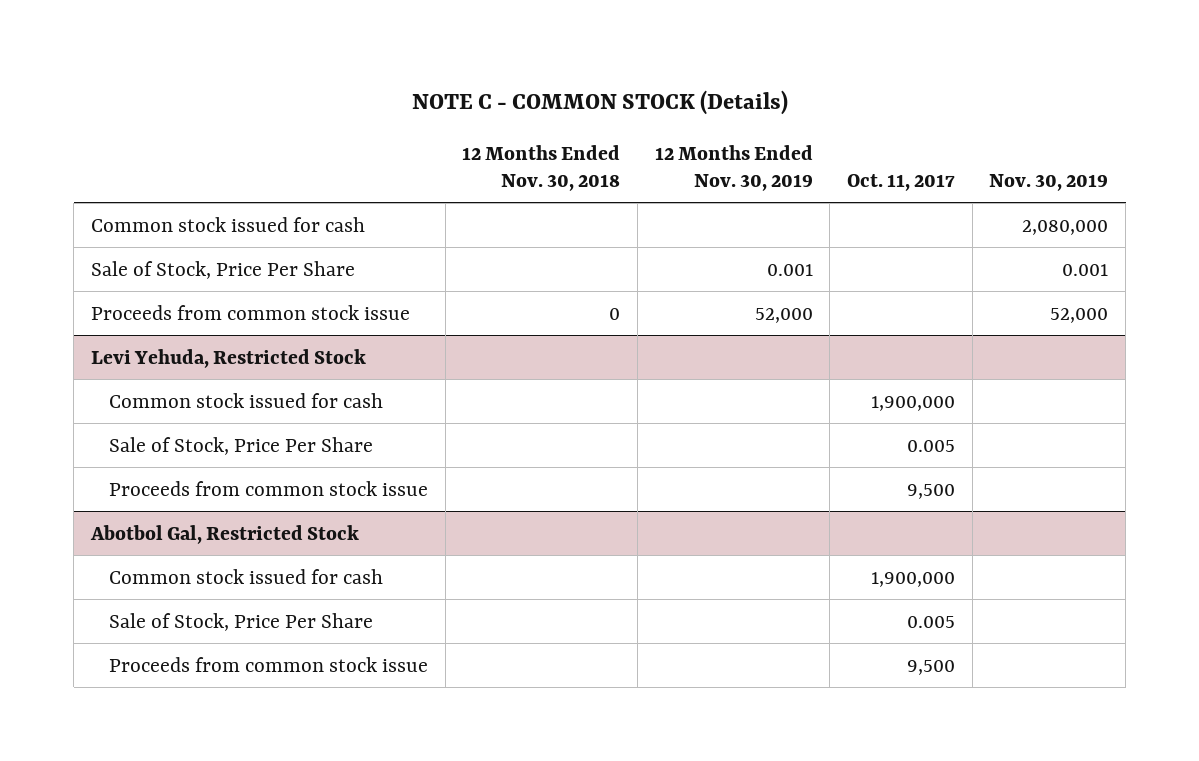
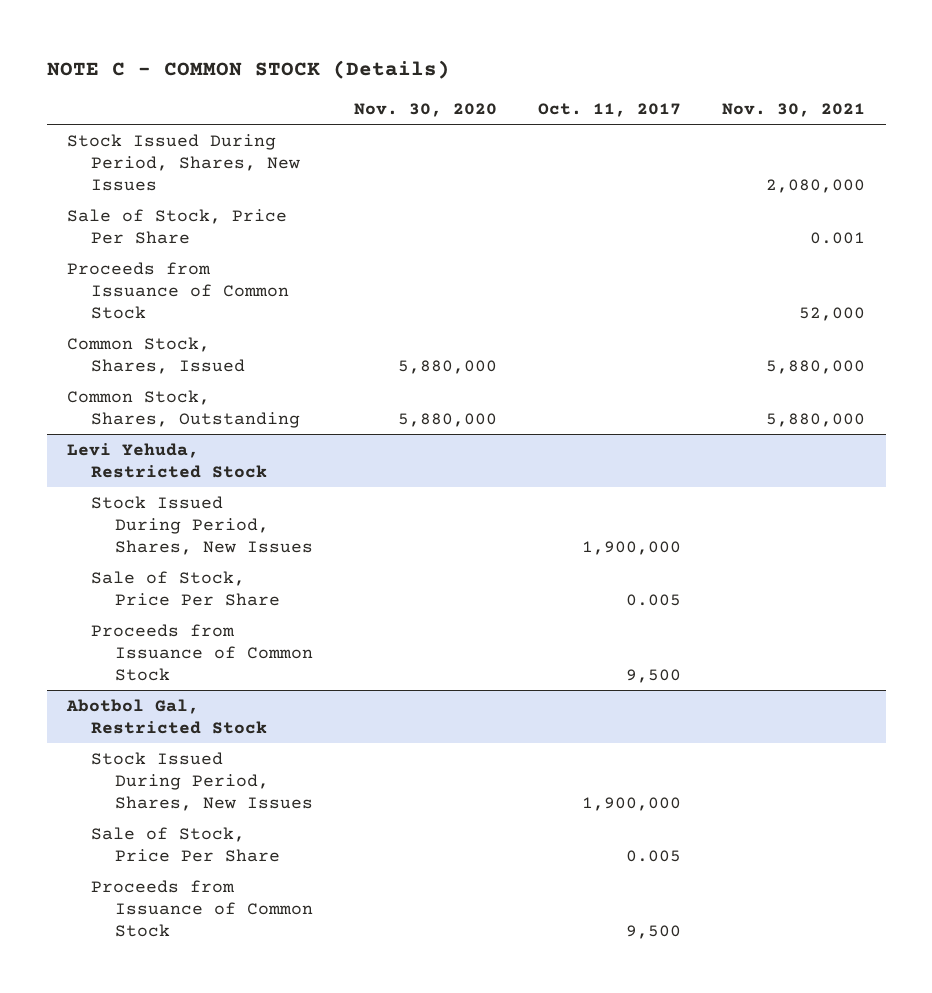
- | 12 Months Ended Nov. 30, 2018 | 12 Months Ended Nov. 30, 2019 | Oct. 11, 2017 | Nov. 30, 2019
+ | Nov. 30, 2020 | Oct. 11, 2017 | Nov. 30, 2021
- Common stock issued for cash | | | | 2,080,000
+ Stock Issued During Period, Shares, New Issues | | | 2,080,000
- Proceeds from common stock issue | 0 | 52,000 | | 52,000
+ Proceeds from Issuance of Common Stock | | | 52,000
+ Common Stock, Shares, Issued | 5,880,000 | | 5,880,000
+ Common Stock, Shares, Outstanding | 5,880,000 | | 5,880,000
@ Levi Yehuda, Restricted Stock
- Common stock issued for cash | | | 1,900,000 |
+ Stock Issued During Period, Shares, New Issues | | 1,900,000 |
- Proceeds from common stock issue | | | 9,500 |
+ Proceeds from Issuance of Common Stock | | 9,500 |
@ Abotbol Gal, Restricted Stock
- Common stock issued for cash | | | 1,900,000 |
+ Stock Issued During Period, Shares, New Issues | | 1,900,000 |
- Proceeds from common stock issue | | | 9,500 |
+ Proceeds from Issuance of Common Stock | | 9,500 |

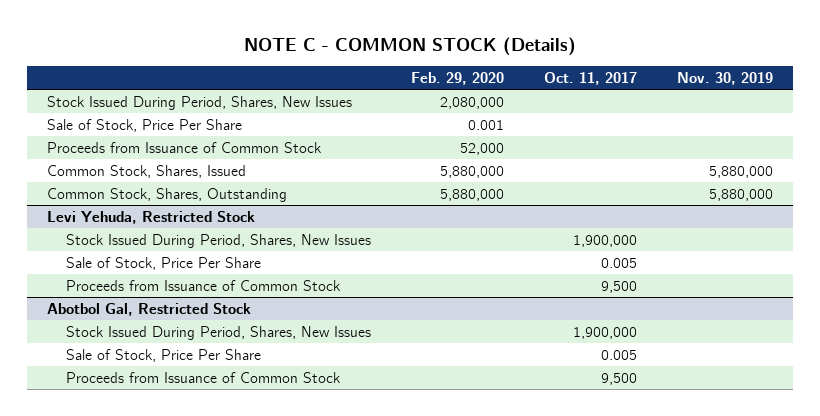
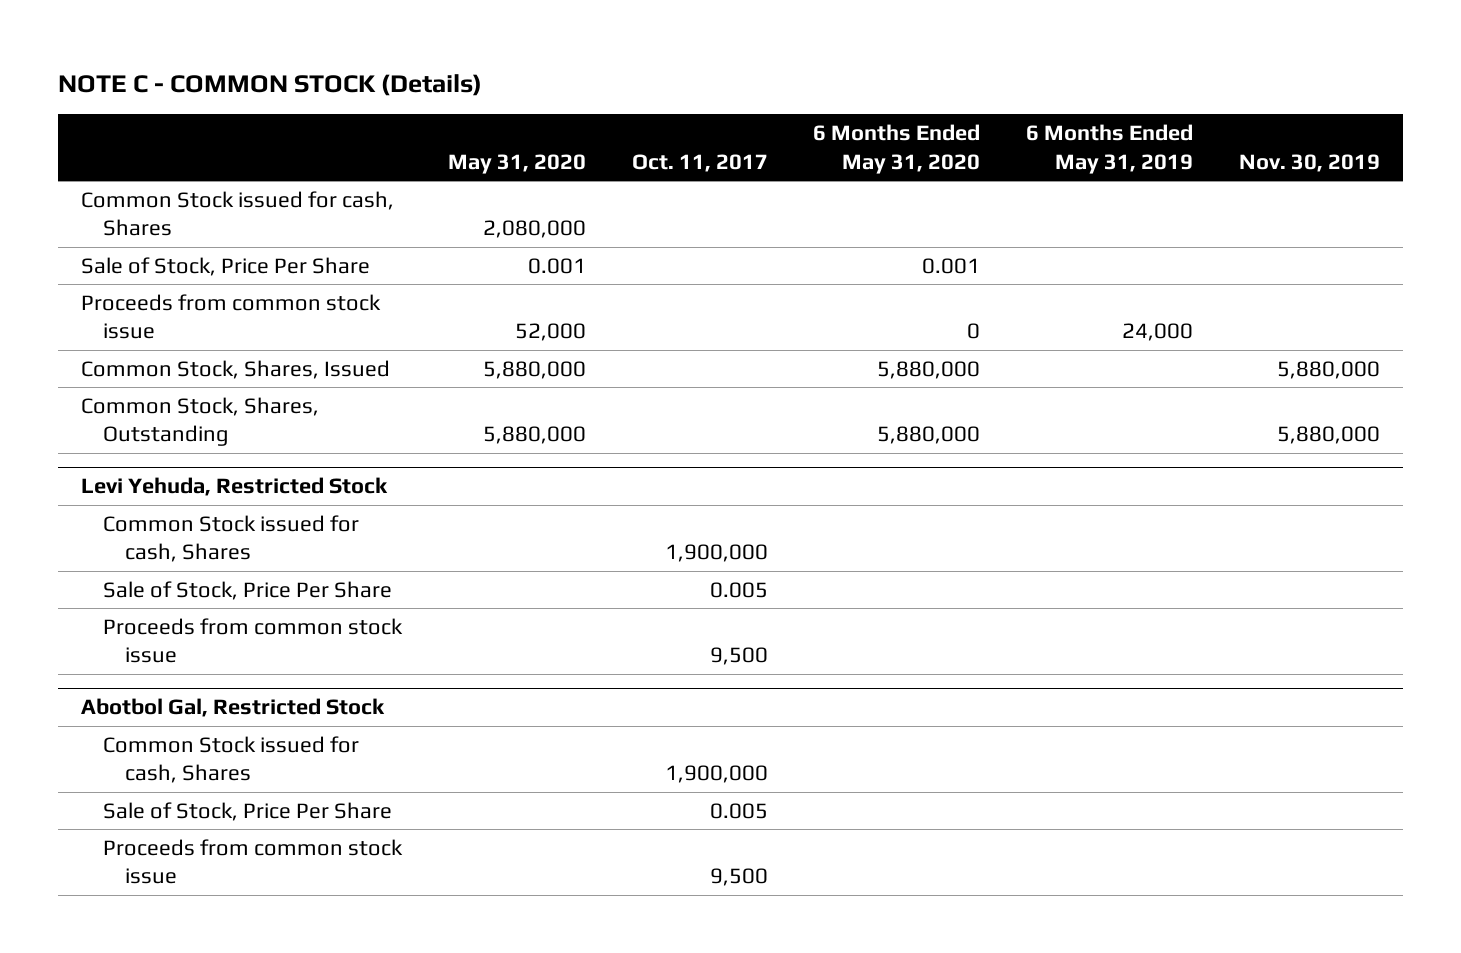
- | Feb. 29, 2020 | Oct. 11, 2017 | Nov. 30, 2019
+ | May 31, 2020 | Oct. 11, 2017 | 6 Months Ended May 31, 2020 | 6 Months Ended May 31, 2019 | Nov. 30, 2019
- Stock Issued During Period, Shares, New Issues | 2,080,000 | |
+ Common Stock issued for cash, Shares | 2,080,000 | | | |
- Proceeds from Issuance of Common Stock | 52,000 | |
+ Proceeds from common stock issue | 52,000 | | 0 | 24,000 |
@ Levi Yehuda, Restricted Stock
- Stock Issued During Period, Shares, New Issues | | 1,900,000 |
+ Common Stock issued for cash, Shares | | 1,900,000 | | |
- Proceeds from Issuance of Common Stock | | 9,500 |
+ Proceeds from common stock issue | | 9,500 | | |
@ Abotbol Gal, Restricted Stock
- Stock Issued During Period, Shares, New Issues | | 1,900,000 |
+ Common Stock issued for cash, Shares | | 1,900,000 | | |
- Proceeds from Issuance of Common Stock | | 9,500 |
+ Proceeds from common stock issue | | 9,500 | | |

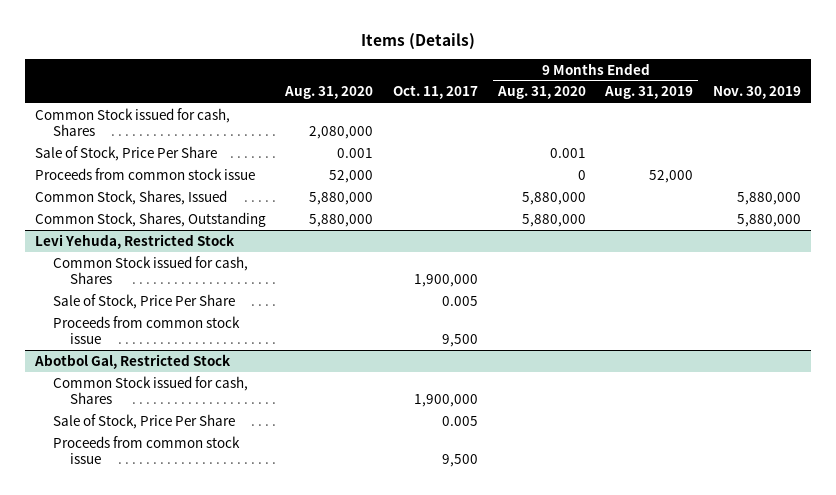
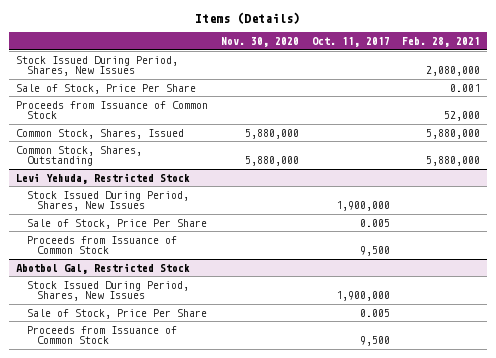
- | Aug. 31, 2020 | Oct. 11, 2017 | 9 Months Ended Aug. 31, 2020 | 9 Months Ended Aug. 31, 2019 | Nov. 30, 2019
+ | Nov. 30, 2020 | Oct. 11, 2017 | Feb. 28, 2021
- Common Stock issued for cash, Shares | 2,080,000 | | | |
+ Stock Issued During Period, Shares, New Issues | | | 2,080,000
- Proceeds from common stock issue | 52,000 | | 0 | 52,000 |
+ Proceeds from Issuance of Common Stock | | | 52,000
@ Levi Yehuda, Restricted Stock
- Common Stock issued for cash, Shares | | 1,900,000 | | |
+ Stock Issued During Period, Shares, New Issues | | 1,900,000 |
- Proceeds from common stock issue | | 9,500 | | |
+ Proceeds from Issuance of Common Stock | | 9,500 |
@ Abotbol Gal, Restricted Stock
- Common Stock issued for cash, Shares | | 1,900,000 | | |
+ Stock Issued During Period, Shares, New Issues | | 1,900,000 |
- Proceeds from common stock issue | | 9,500 | | |
+ Proceeds from Issuance of Common Stock | | 9,500 |

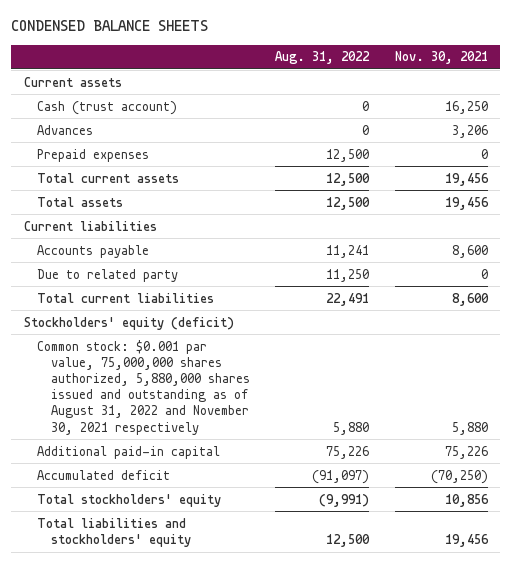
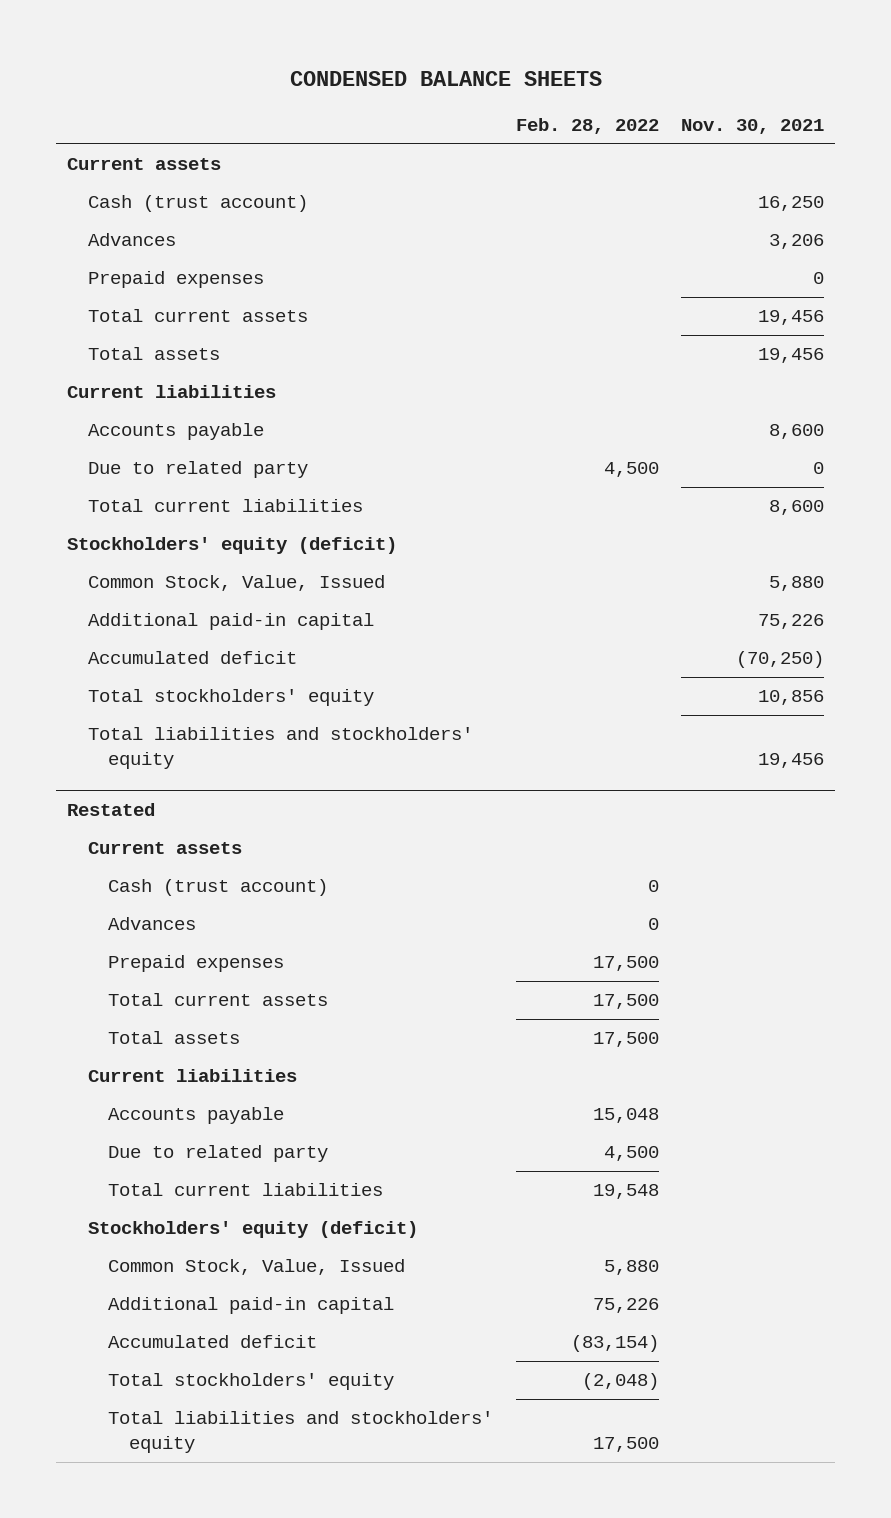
- | Aug. 31, 2022 | Nov. 30, 2021
+ | Feb. 28, 2022 | Nov. 30, 2021
- Common stock: $0.001 par value, 75,000,000 shares authorized, 5,880,000 shares issued and outstanding as of August 31, 2022 and November 30, 2021 respectively | 5,880 | 5,880
+ Common Stock, Value, Issued | | 5,880
+ Restated
+ Current assets
+ Cash (trust account) | 0 |
+ Advances | 0 |
+ Prepaid expenses | 17,500 |
+ Total current assets | 17,500 |
+ Total assets | 17,500 |
+ Current liabilities
+ Accounts payable | 15,048 |
+ Due to related party | 4,500 |
+ Total current liabilities | 19,548 |
+ Stockholders' equity (deficit)
+ Common Stock, Value, Issued | 5,880 |
+ Additional paid-in capital | 75,226 |
+ Accumulated deficit | (83,154) |
+ Total stockholders' equity | (2,048) |
+ Total liabilities and stockholders' equity | 17,500 |

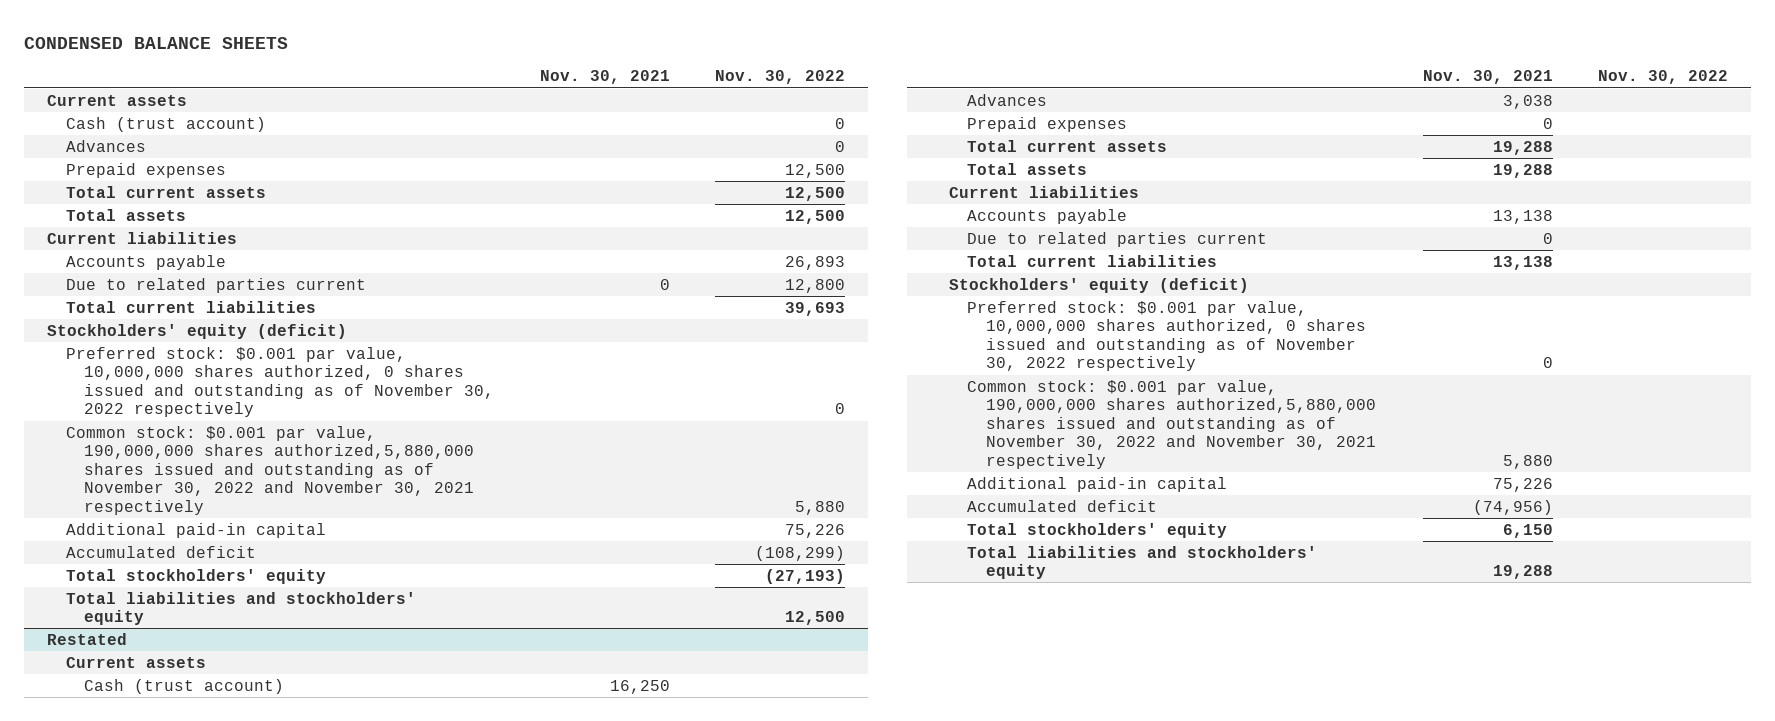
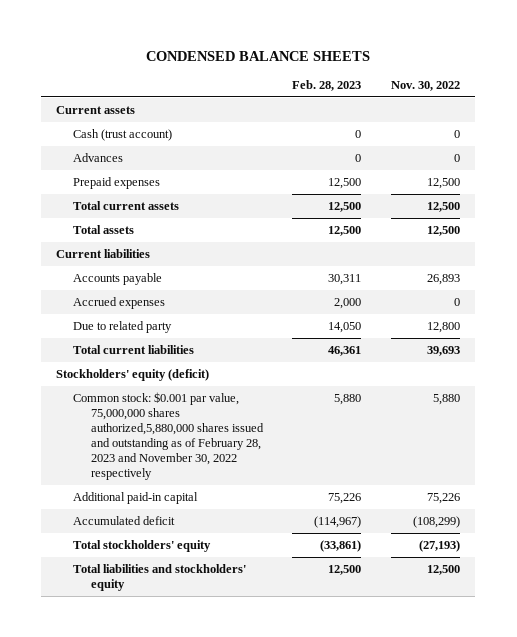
- | Nov. 30, 2021 | Nov. 30, 2022
+ | Feb. 28, 2023 | Nov. 30, 2022
- Due to related parties current | 0 | 12,800
+ Accrued expenses | 2,000 | 0
+ Due to related party | 14,050 | 12,800
- Preferred stock: $0.001 par value, 10,000,000 shares authorized, 0 shares issued and outstanding as of November 30, 2022 respectively | | 0
- Common stock: $0.001 par value, 190,000,000 shares authorized,5,880,000 shares issued and outstanding as of November 30, 2022 and November 30, 2021 respectively | | 5,880
+ Common stock: $0.001 par value, 75,000,000 shares authorized,5,880,000 shares issued and outstanding as of February 28, 2023 and November 30, 2022 respectively | 5,880 | 5,880
- Restated
- Current assets
- Cash (trust account) | 16,250 |
- Advances | 3,038 |
- Prepaid expenses | 0 |
- Total current assets | 19,288 |
- Total assets | 19,288 |
- Current liabilities
- Accounts payable | 13,138 |
- Due to related parties current | 0 |
- Total current liabilities | 13,138 |
- Stockholders' equity (deficit)
- Preferred stock: $0.001 par value, 10,000,000 shares authorized, 0 shares issued and outstanding as of November 30, 2022 respectively | 0 |
- Common stock: $0.001 par value, 190,000,000 shares authorized,5,880,000 shares issued and outstanding as of November 30, 2022 and November 30, 2021 respectively | 5,880 |
- Additional paid-in capital | 75,226 |
- Accumulated deficit | (74,956) |
- Total stockholders' equity | 6,150 |
- Total liabilities and stockholders' equity | 19,288 |

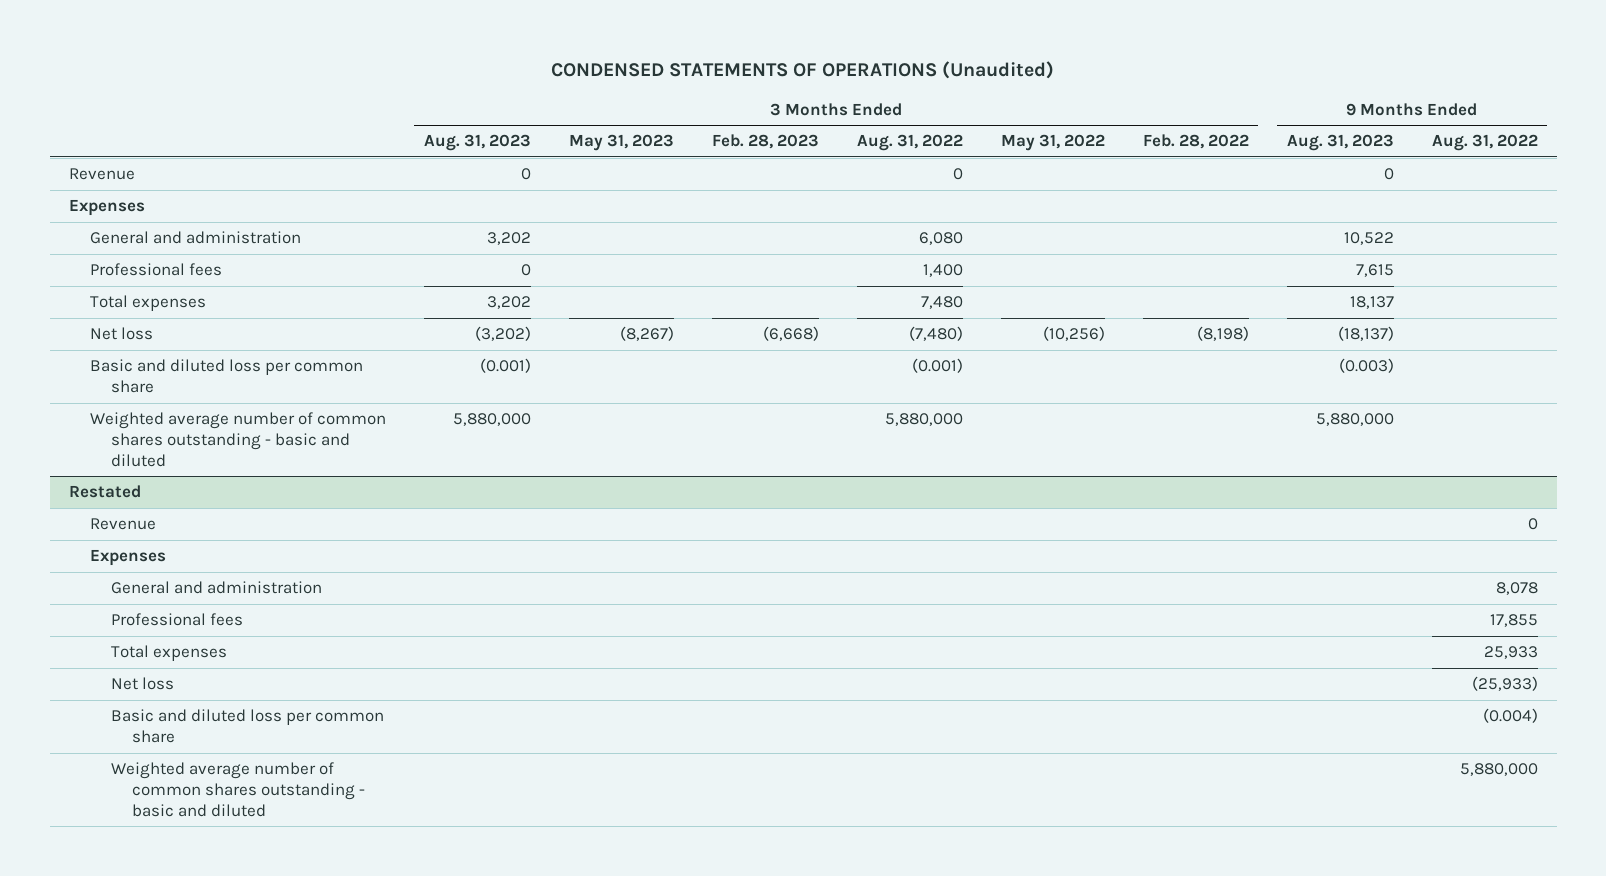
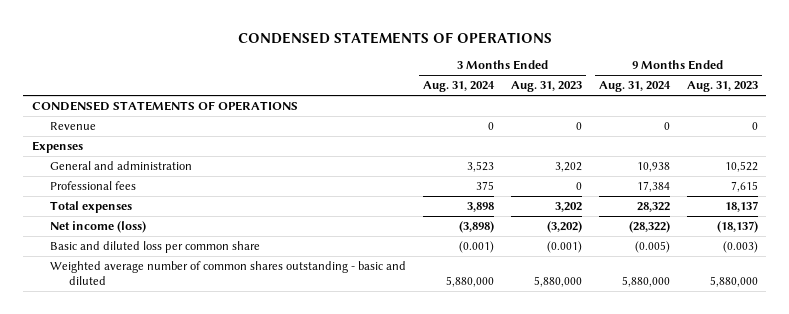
- CONDENSED STATEMENTS OF OPERATIONS (Unaudited)
+ CONDENSED STATEMENTS OF OPERATIONS
- | 3 Months Ended Aug. 31, 2023 | 3 Months Ended May 31, 2023 | 3 Months Ended Feb. 28, 2023 | 3 Months Ended Aug. 31, 2022 | 3 Months Ended May 31, 2022 | 3 Months Ended Feb. 28, 2022 | 9 Months Ended Aug. 31, 2023 | 9 Months Ended Aug. 31, 2022
+ | 3 Months Ended Aug. 31, 2024 | 3 Months Ended Aug. 31, 2023 | 9 Months Ended Aug. 31, 2024 | 9 Months Ended Aug. 31, 2023
+ CONDENSED STATEMENTS OF OPERATIONS
- Net loss | (3,202) | (8,267) | (6,668) | (7,480) | (10,256) | (8,198) | (18,137) |
+ Net income (loss) | (3,898) | (3,202) | (28,322) | (18,137)
- Restated
- Revenue | | | | | | | | 0
- Expenses
- General and administration | | | | | | | | 8,078
- Professional fees | | | | | | | | 17,855
- Total expenses | | | | | | | | 25,933
- Net loss | | | | | | | | (25,933)
- Basic and diluted loss per common share | | | | | | | | (0.004)
- Weighted average number of common shares outstanding - basic and diluted | | | | | | | | 5,880,000

